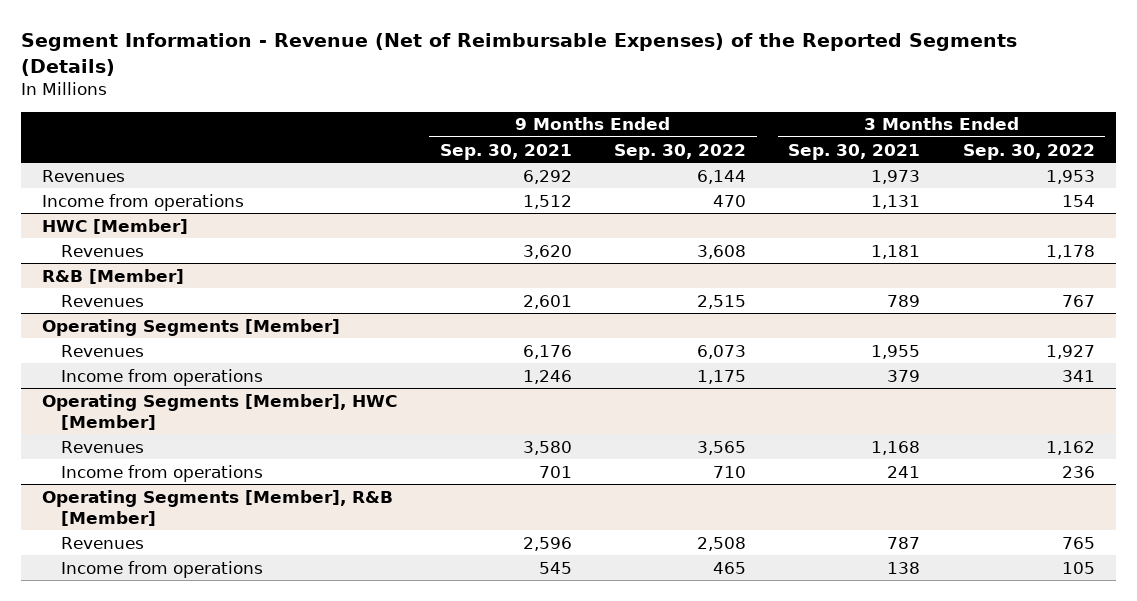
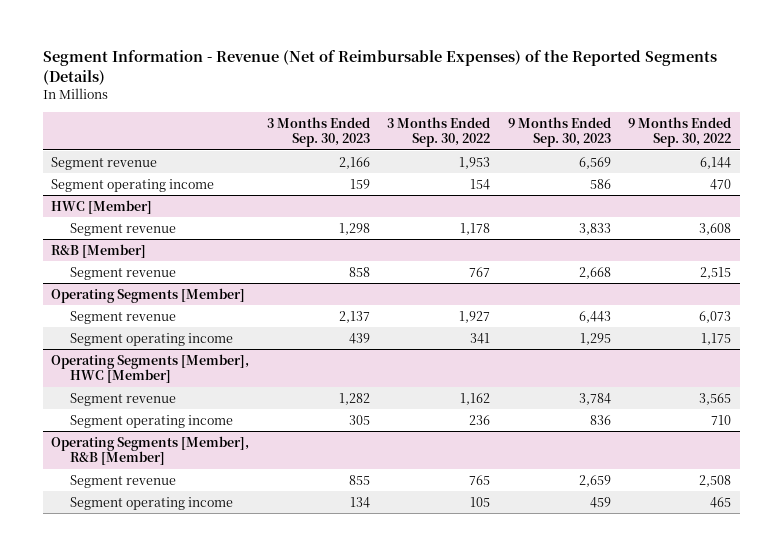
- | 9 Months Ended Sep. 30, 2021 | 9 Months Ended Sep. 30, 2022 | 3 Months Ended Sep. 30, 2021 | 3 Months Ended Sep. 30, 2022
+ | 3 Months Ended Sep. 30, 2023 | 3 Months Ended Sep. 30, 2022 | 9 Months Ended Sep. 30, 2023 | 9 Months Ended Sep. 30, 2022
- Revenues | 6,292 | 6,144 | 1,973 | 1,953
- Income from operations | 1,512 | 470 | 1,131 | 154
+ Segment revenue | 2,166 | 1,953 | 6,569 | 6,144
+ Segment operating income | 159 | 154 | 586 | 470
@ HWC [Member]
- Revenues | 3,620 | 3,608 | 1,181 | 1,178
+ Segment revenue | 1,298 | 1,178 | 3,833 | 3,608
@ R&B [Member]
- Revenues | 2,601 | 2,515 | 789 | 767
+ Segment revenue | 858 | 767 | 2,668 | 2,515
@ Operating Segments [Member]
- Revenues | 6,176 | 6,073 | 1,955 | 1,927
- Income from operations | 1,246 | 1,175 | 379 | 341
+ Segment revenue | 2,137 | 1,927 | 6,443 | 6,073
+ Segment operating income | 439 | 341 | 1,295 | 1,175
@ Operating Segments [Member], HWC [Member]
- Revenues | 3,580 | 3,565 | 1,168 | 1,162
- Income from operations | 701 | 710 | 241 | 236
+ Segment revenue | 1,282 | 1,162 | 3,784 | 3,565
+ Segment operating income | 305 | 236 | 836 | 710
@ Operating Segments [Member], R&B [Member]
- Revenues | 2,596 | 2,508 | 787 | 765
- Income from operations | 545 | 465 | 138 | 105
+ Segment revenue | 855 | 765 | 2,659 | 2,508
+ Segment operating income | 134 | 105 | 459 | 465

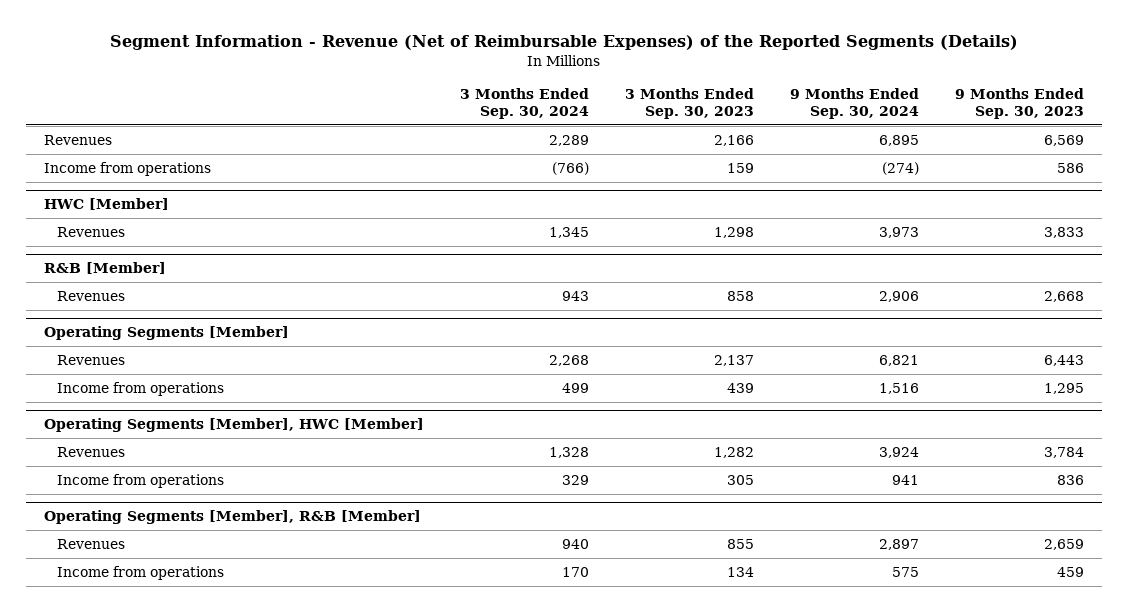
- | 3 Months Ended Sep. 30, 2023 | 3 Months Ended Sep. 30, 2022 | 9 Months Ended Sep. 30, 2023 | 9 Months Ended Sep. 30, 2022
+ | 3 Months Ended Sep. 30, 2024 | 3 Months Ended Sep. 30, 2023 | 9 Months Ended Sep. 30, 2024 | 9 Months Ended Sep. 30, 2023
- Segment revenue | 2,166 | 1,953 | 6,569 | 6,144
- Segment operating income | 159 | 154 | 586 | 470
+ Revenues | 2,289 | 2,166 | 6,895 | 6,569
+ Income from operations | (766) | 159 | (274) | 586
@ HWC [Member]
- Segment revenue | 1,298 | 1,178 | 3,833 | 3,608
+ Revenues | 1,345 | 1,298 | 3,973 | 3,833
@ R&B [Member]
- Segment revenue | 858 | 767 | 2,668 | 2,515
+ Revenues | 943 | 858 | 2,906 | 2,668
@ Operating Segments [Member]
- Segment revenue | 2,137 | 1,927 | 6,443 | 6,073
- Segment operating income | 439 | 341 | 1,295 | 1,175
+ Revenues | 2,268 | 2,137 | 6,821 | 6,443
+ Income from operations | 499 | 439 | 1,516 | 1,295
@ Operating Segments [Member], HWC [Member]
- Segment revenue | 1,282 | 1,162 | 3,784 | 3,565
- Segment operating income | 305 | 236 | 836 | 710
+ Revenues | 1,328 | 1,282 | 3,924 | 3,784
+ Income from operations | 329 | 305 | 941 | 836
@ Operating Segments [Member], R&B [Member]
- Segment revenue | 855 | 765 | 2,659 | 2,508
- Segment operating income | 134 | 105 | 459 | 465
+ Revenues | 940 | 855 | 2,897 | 2,659
+ Income from operations | 170 | 134 | 575 | 459

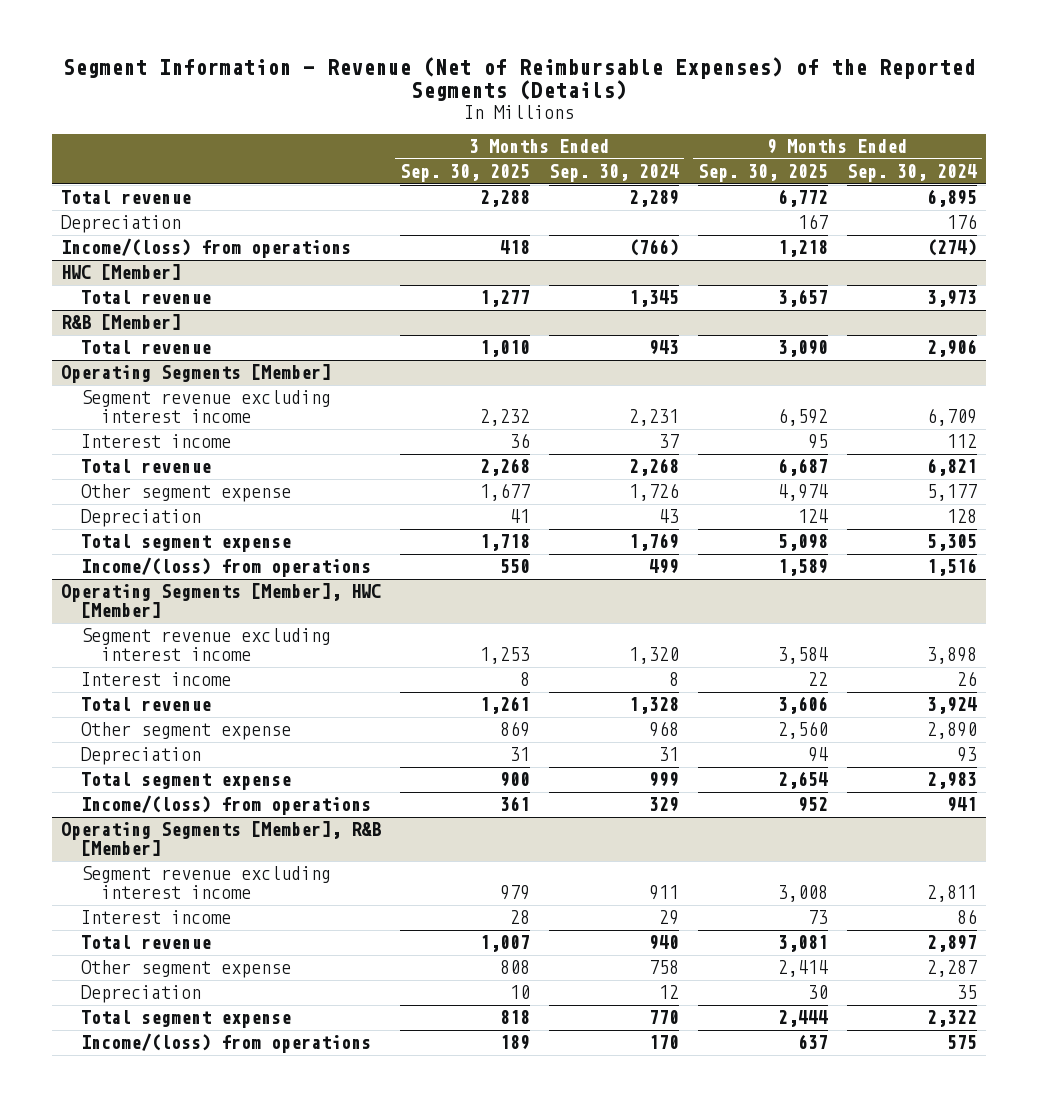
- | 3 Months Ended Sep. 30, 2024 | 3 Months Ended Sep. 30, 2023 | 9 Months Ended Sep. 30, 2024 | 9 Months Ended Sep. 30, 2023
+ | 3 Months Ended Sep. 30, 2025 | 3 Months Ended Sep. 30, 2024 | 9 Months Ended Sep. 30, 2025 | 9 Months Ended Sep. 30, 2024
- Revenues | 2,289 | 2,166 | 6,895 | 6,569
- Income from operations | (766) | 159 | (274) | 586
+ Total revenue | 2,288 | 2,289 | 6,772 | 6,895
+ Depreciation | | | 167 | 176
+ Income/(loss) from operations | 418 | (766) | 1,218 | (274)
@ HWC [Member]
- Revenues | 1,345 | 1,298 | 3,973 | 3,833
+ Total revenue | 1,277 | 1,345 | 3,657 | 3,973
@ R&B [Member]
- Revenues | 943 | 858 | 2,906 | 2,668
+ Total revenue | 1,010 | 943 | 3,090 | 2,906
@ Operating Segments [Member]
- Revenues | 2,268 | 2,137 | 6,821 | 6,443
- Income from operations | 499 | 439 | 1,516 | 1,295
+ Segment revenue excluding interest income | 2,232 | 2,231 | 6,592 | 6,709
+ Interest income | 36 | 37 | 95 | 112
+ Total revenue | 2,268 | 2,268 | 6,687 | 6,821
+ Other segment expense | 1,677 | 1,726 | 4,974 | 5,177
+ Depreciation | 41 | 43 | 124 | 128
+ Total segment expense | 1,718 | 1,769 | 5,098 | 5,305
+ Income/(loss) from operations | 550 | 499 | 1,589 | 1,516
@ Operating Segments [Member], HWC [Member]
- Revenues | 1,328 | 1,282 | 3,924 | 3,784
- Income from operations | 329 | 305 | 941 | 836
+ Segment revenue excluding interest income | 1,253 | 1,320 | 3,584 | 3,898
+ Interest income | 8 | 8 | 22 | 26
+ Total revenue | 1,261 | 1,328 | 3,606 | 3,924
+ Other segment expense | 869 | 968 | 2,560 | 2,890
+ Depreciation | 31 | 31 | 94 | 93
+ Total segment expense | 900 | 999 | 2,654 | 2,983
+ Income/(loss) from operations | 361 | 329 | 952 | 941
@ Operating Segments [Member], R&B [Member]
- Revenues | 940 | 855 | 2,897 | 2,659
- Income from operations | 170 | 134 | 575 | 459
+ Segment revenue excluding interest income | 979 | 911 | 3,008 | 2,811
+ Interest income | 28 | 29 | 73 | 86
+ Total revenue | 1,007 | 940 | 3,081 | 2,897
+ Other segment expense | 808 | 758 | 2,414 | 2,287
+ Depreciation | 10 | 12 | 30 | 35
+ Total segment expense | 818 | 770 | 2,444 | 2,322
+ Income/(loss) from operations | 189 | 170 | 637 | 575

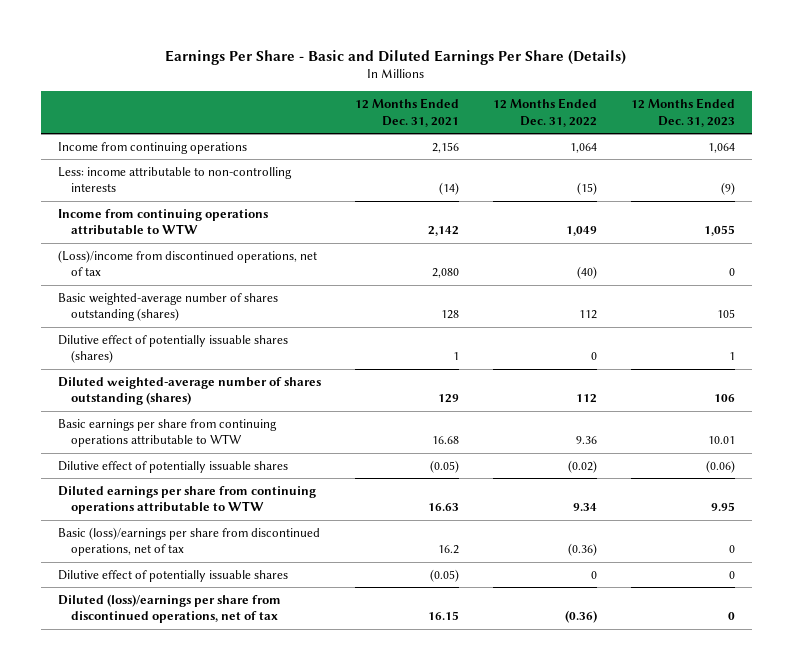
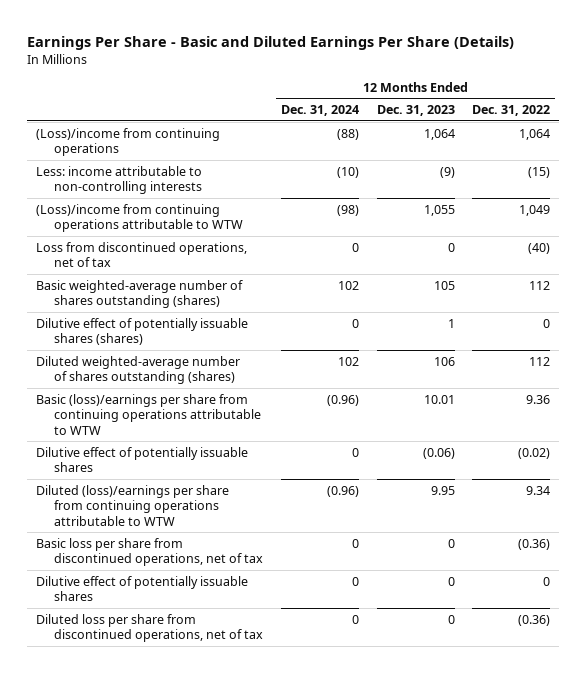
- | 12 Months Ended Dec. 31, 2021 | 12 Months Ended Dec. 31, 2022 | 12 Months Ended Dec. 31, 2023
+ | 12 Months Ended Dec. 31, 2024 | 12 Months Ended Dec. 31, 2023 | 12 Months Ended Dec. 31, 2022
- Income from continuing operations | 2,156 | 1,064 | 1,064
+ (Loss)/income from continuing operations | (88) | 1,064 | 1,064
- Income from continuing operations attributable to WTW | 2,142 | 1,049 | 1,055
- (Loss)/income from discontinued operations, net of tax | 2,080 | (40) | 0
+ (Loss)/income from continuing operations attributable to WTW | (98) | 1,055 | 1,049
+ Loss from discontinued operations, net of tax | 0 | 0 | (40)
- Basic earnings per share from continuing operations attributable to WTW | 16.68 | 9.36 | 10.01
+ Basic (loss)/earnings per share from continuing operations attributable to WTW | (0.96) | 10.01 | 9.36
- Diluted earnings per share from continuing operations attributable to WTW | 16.63 | 9.34 | 9.95
- Basic (loss)/earnings per share from discontinued operations, net of tax | 16.2 | (0.36) | 0
+ Diluted (loss)/earnings per share from continuing operations attributable to WTW | (0.96) | 9.95 | 9.34
+ Basic loss per share from discontinued operations, net of tax | 0 | 0 | (0.36)
- Diluted (loss)/earnings per share from discontinued operations, net of tax | 16.15 | (0.36) | 0
+ Diluted loss per share from discontinued operations, net of tax | 0 | 0 | (0.36)

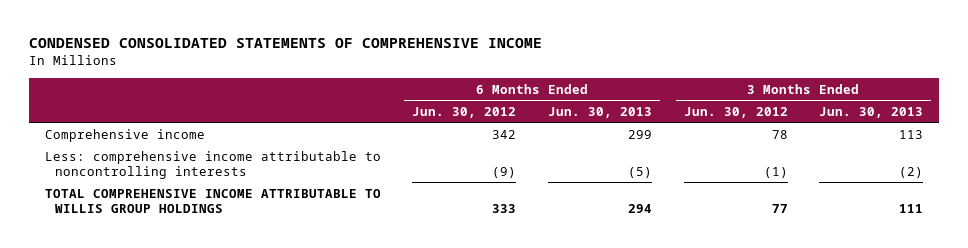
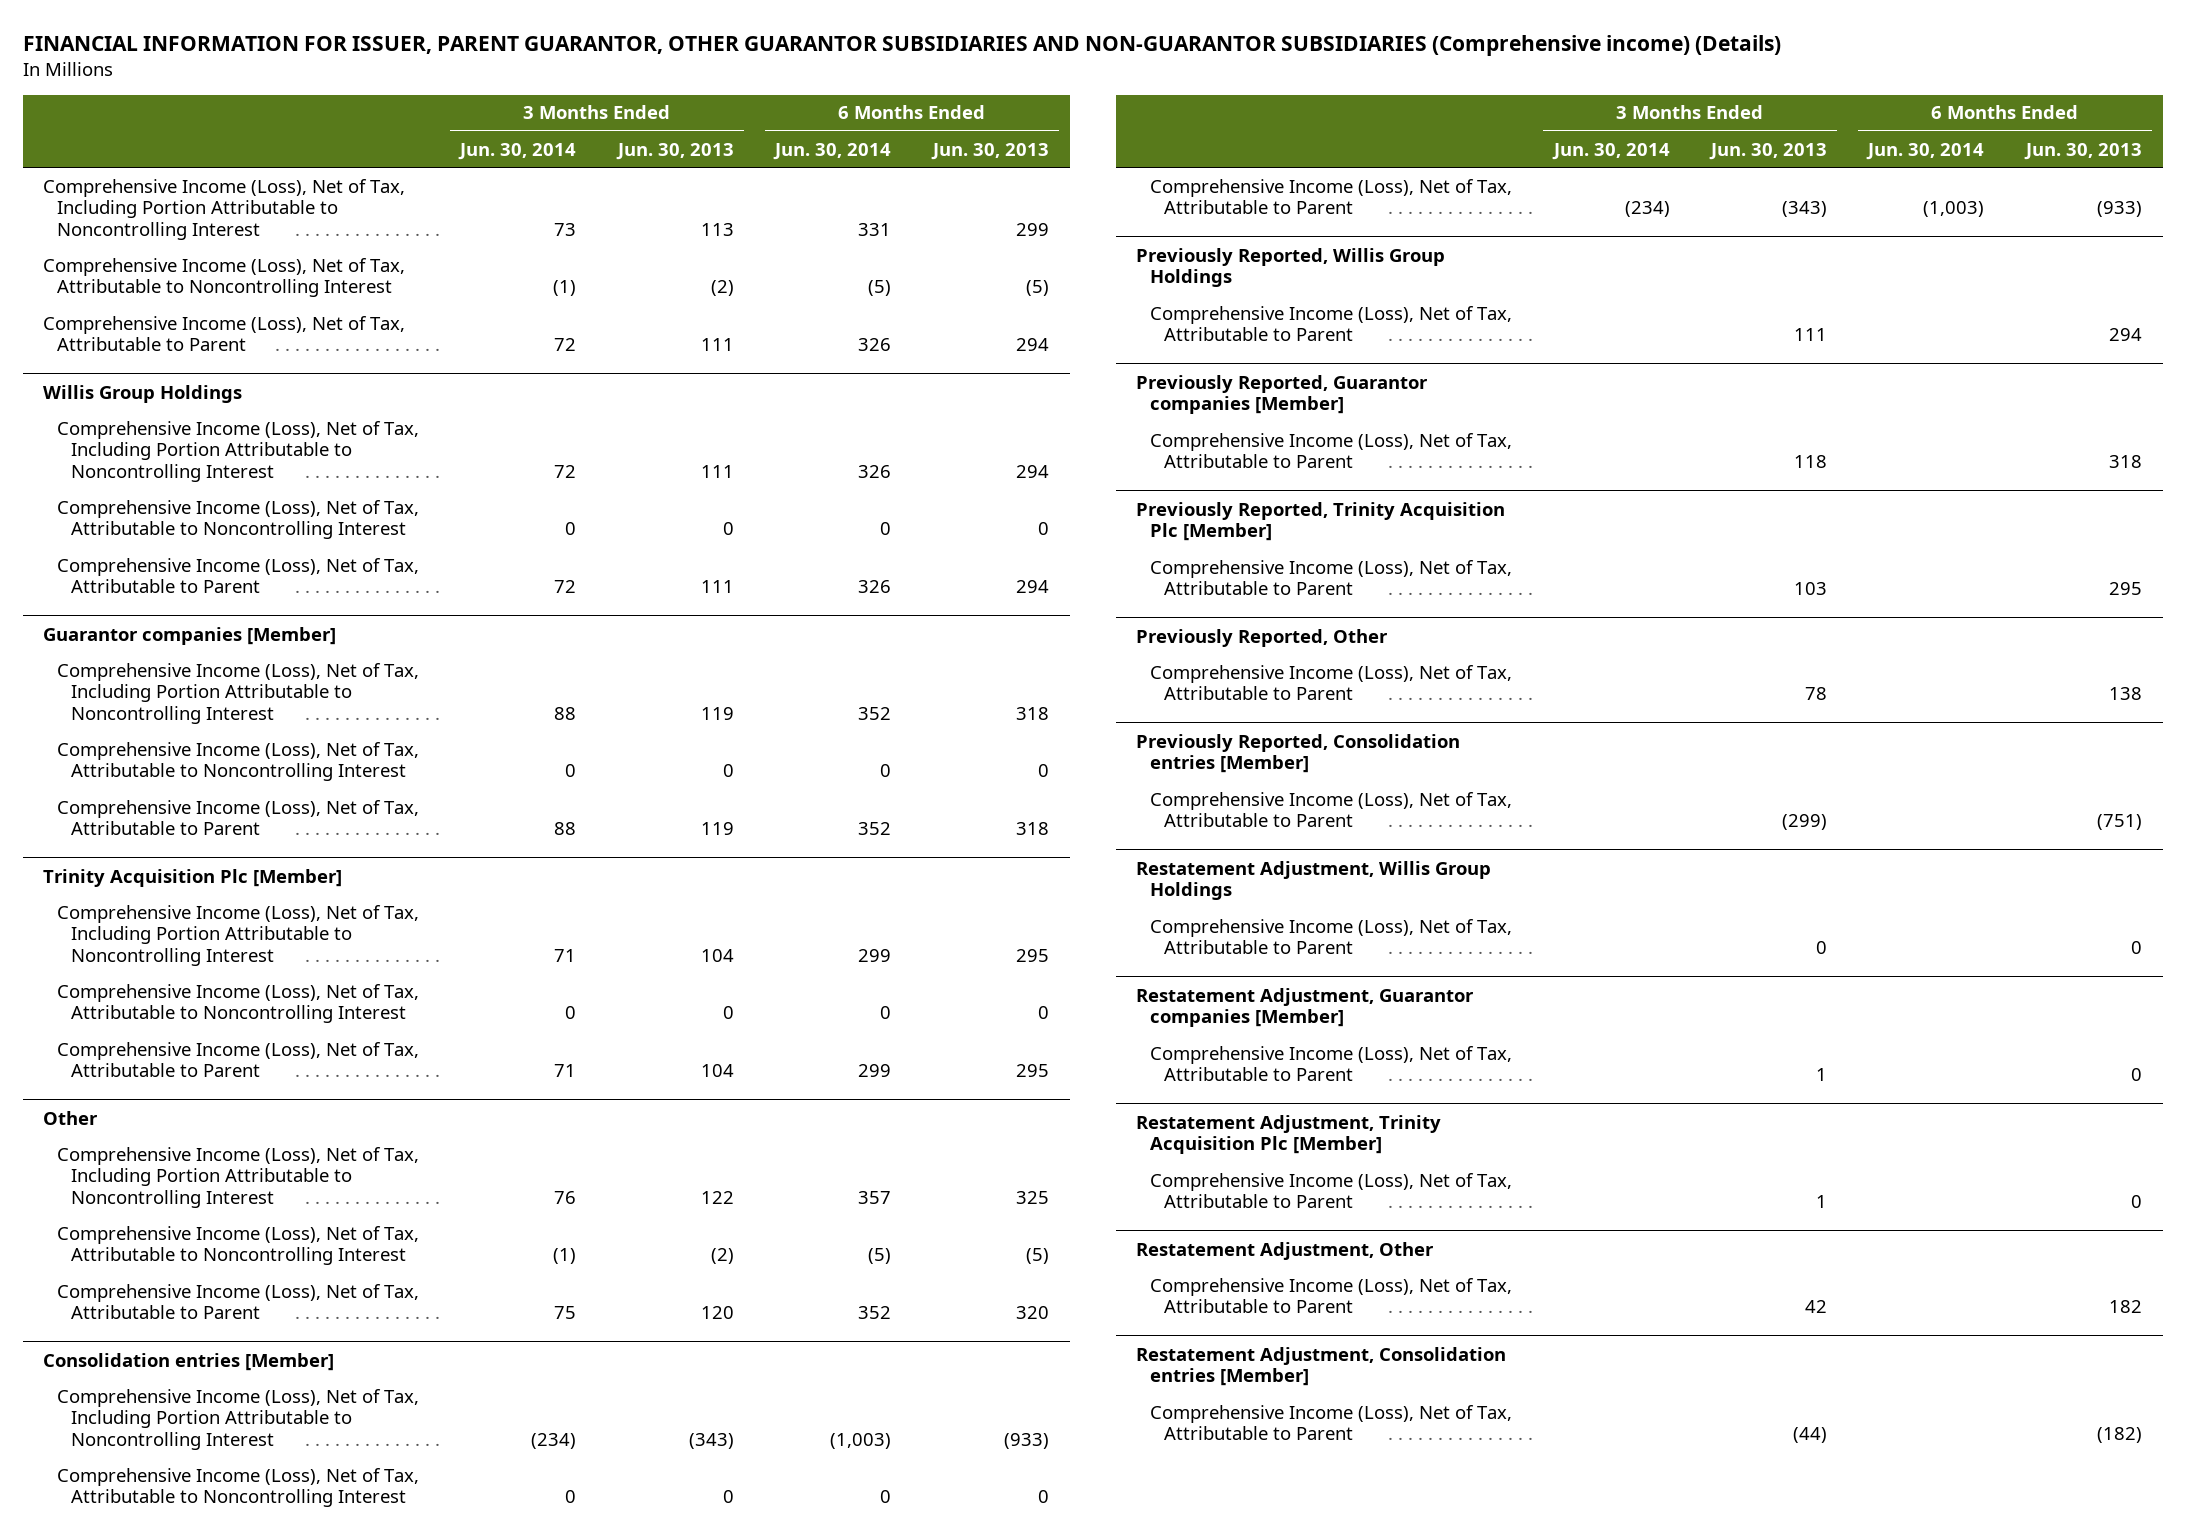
- CONDENSED CONSOLIDATED STATEMENTS OF COMPREHENSIVE INCOME
+ FINANCIAL INFORMATION FOR ISSUER, PARENT GUARANTOR, OTHER GUARANTOR SUBSIDIARIES AND NON-GUARANTOR SUBSIDIARIES (Comprehensive income) (Details)
- | 6 Months Ended Jun. 30, 2012 | 6 Months Ended Jun. 30, 2013 | 3 Months Ended Jun. 30, 2012 | 3 Months Ended Jun. 30, 2013
+ | 3 Months Ended Jun. 30, 2014 | 3 Months Ended Jun. 30, 2013 | 6 Months Ended Jun. 30, 2014 | 6 Months Ended Jun. 30, 2013
- Comprehensive income | 342 | 299 | 78 | 113
- Less: comprehensive income attributable to noncontrolling interests | (9) | (5) | (1) | (2)
- TOTAL COMPREHENSIVE INCOME ATTRIBUTABLE TO WILLIS GROUP HOLDINGS | 333 | 294 | 77 | 111
+ Comprehensive Income (Loss), Net of Tax, Including Portion Attributable to Noncontrolling Interest | 73 | 113 | 331 | 299
+ Comprehensive Income (Loss), Net of Tax, Attributable to Noncontrolling Interest | (1) | (2) | (5) | (5)
+ Comprehensive Income (Loss), Net of Tax, Attributable to Parent | 72 | 111 | 326 | 294
+ Willis Group Holdings
+ Comprehensive Income (Loss), Net of Tax, Including Portion Attributable to Noncontrolling Interest | 72 | 111 | 326 | 294
+ Comprehensive Income (Loss), Net of Tax, Attributable to Noncontrolling Interest | 0 | 0 | 0 | 0
+ Comprehensive Income (Loss), Net of Tax, Attributable to Parent | 72 | 111 | 326 | 294
+ Guarantor companies [Member]
+ Comprehensive Income (Loss), Net of Tax, Including Portion Attributable to Noncontrolling Interest | 88 | 119 | 352 | 318
+ Comprehensive Income (Loss), Net of Tax, Attributable to Noncontrolling Interest | 0 | 0 | 0 | 0
+ Comprehensive Income (Loss), Net of Tax, Attributable to Parent | 88 | 119 | 352 | 318
+ Trinity Acquisition Plc [Member]
+ Comprehensive Income (Loss), Net of Tax, Including Portion Attributable to Noncontrolling Interest | 71 | 104 | 299 | 295
+ Comprehensive Income (Loss), Net of Tax, Attributable to Noncontrolling Interest | 0 | 0 | 0 | 0
+ Comprehensive Income (Loss), Net of Tax, Attributable to Parent | 71 | 104 | 299 | 295
+ Other
+ Comprehensive Income (Loss), Net of Tax, Including Portion Attributable to Noncontrolling Interest | 76 | 122 | 357 | 325
+ Comprehensive Income (Loss), Net of Tax, Attributable to Noncontrolling Interest | (1) | (2) | (5) | (5)
+ Comprehensive Income (Loss), Net of Tax, Attributable to Parent | 75 | 120 | 352 | 320
+ Consolidation entries [Member]
+ Comprehensive Income (Loss), Net of Tax, Including Portion Attributable to Noncontrolling Interest | (234) | (343) | (1,003) | (933)
+ Comprehensive Income (Loss), Net of Tax, Attributable to Noncontrolling Interest | 0 | 0 | 0 | 0
+ Comprehensive Income (Loss), Net of Tax, Attributable to Parent | (234) | (343) | (1,003) | (933)
+ Previously Reported, Willis Group Holdings
+ Comprehensive Income (Loss), Net of Tax, Attributable to Parent | | 111 | | 294
+ Previously Reported, Guarantor companies [Member]
+ Comprehensive Income (Loss), Net of Tax, Attributable to Parent | | 118 | | 318
+ Previously Reported, Trinity Acquisition Plc [Member]
+ Comprehensive Income (Loss), Net of Tax, Attributable to Parent | | 103 | | 295
+ Previously Reported, Other
+ Comprehensive Income (Loss), Net of Tax, Attributable to Parent | | 78 | | 138
+ Previously Reported, Consolidation entries [Member]
+ Comprehensive Income (Loss), Net of Tax, Attributable to Parent | | (299) | | (751)
+ Restatement Adjustment, Willis Group Holdings
+ Comprehensive Income (Loss), Net of Tax, Attributable to Parent | | 0 | | 0
+ Restatement Adjustment, Guarantor companies [Member]
+ Comprehensive Income (Loss), Net of Tax, Attributable to Parent | | 1 | | 0
+ Restatement Adjustment, Trinity Acquisition Plc [Member]
+ Comprehensive Income (Loss), Net of Tax, Attributable to Parent | | 1 | | 0
+ Restatement Adjustment, Other
+ Comprehensive Income (Loss), Net of Tax, Attributable to Parent | | 42 | | 182
+ Restatement Adjustment, Consolidation entries [Member]
+ Comprehensive Income (Loss), Net of Tax, Attributable to Parent | | (44) | | (182)

